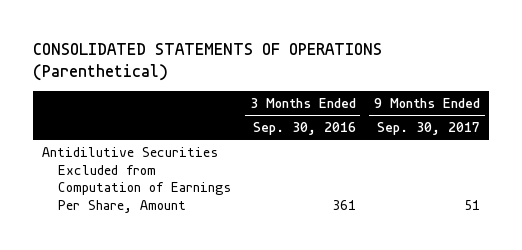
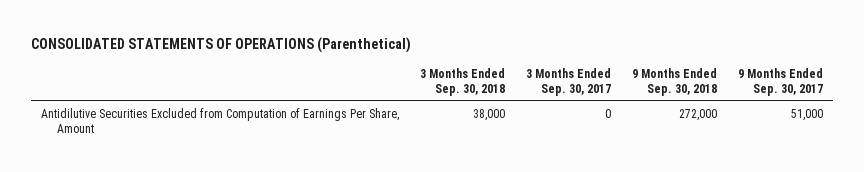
- | 3 Months Ended Sep. 30, 2016 | 9 Months Ended Sep. 30, 2017
+ | 3 Months Ended Sep. 30, 2018 | 3 Months Ended Sep. 30, 2017 | 9 Months Ended Sep. 30, 2018 | 9 Months Ended Sep. 30, 2017
- Antidilutive Securities Excluded from Computation of Earnings Per Share, Amount | 361 | 51
+ Antidilutive Securities Excluded from Computation of Earnings Per Share, Amount | 38,000 | 0 | 272,000 | 51,000

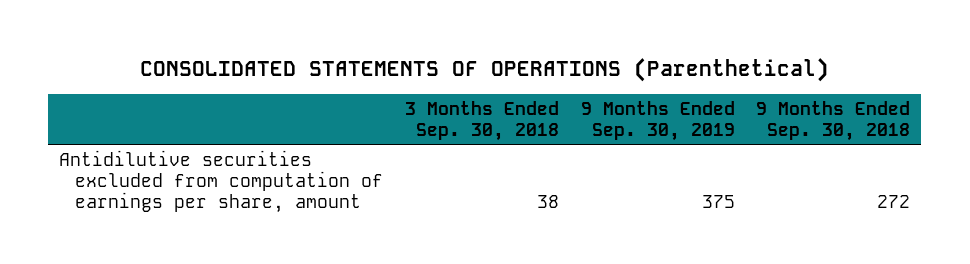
- | 3 Months Ended Sep. 30, 2018 | 3 Months Ended Sep. 30, 2017 | 9 Months Ended Sep. 30, 2018 | 9 Months Ended Sep. 30, 2017
+ | 3 Months Ended Sep. 30, 2018 | 9 Months Ended Sep. 30, 2019 | 9 Months Ended Sep. 30, 2018
- Antidilutive Securities Excluded from Computation of Earnings Per Share, Amount | 38,000 | 0 | 272,000 | 51,000
+ Antidilutive securities excluded from computation of earnings per share, amount | 38 | 375 | 272

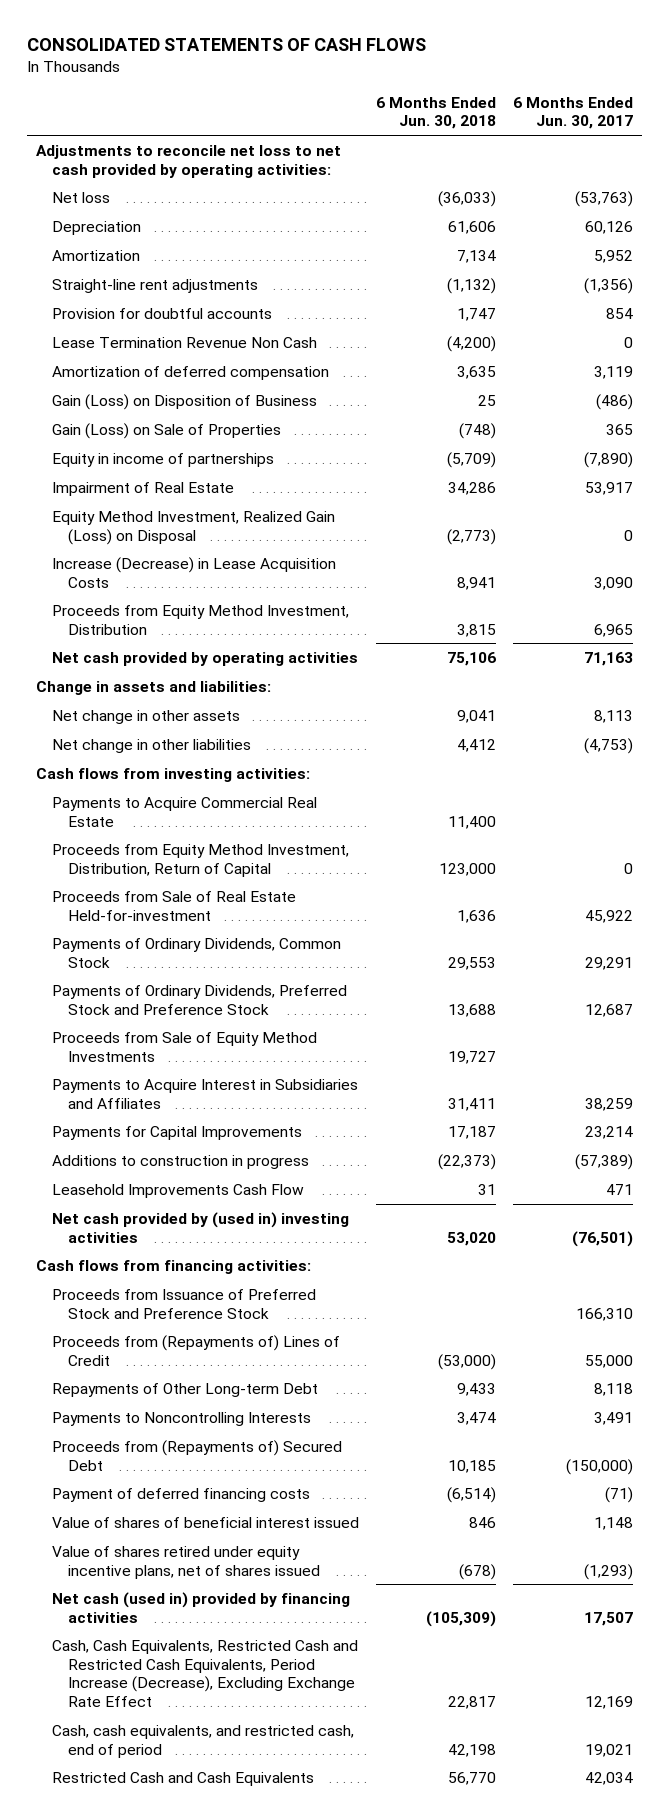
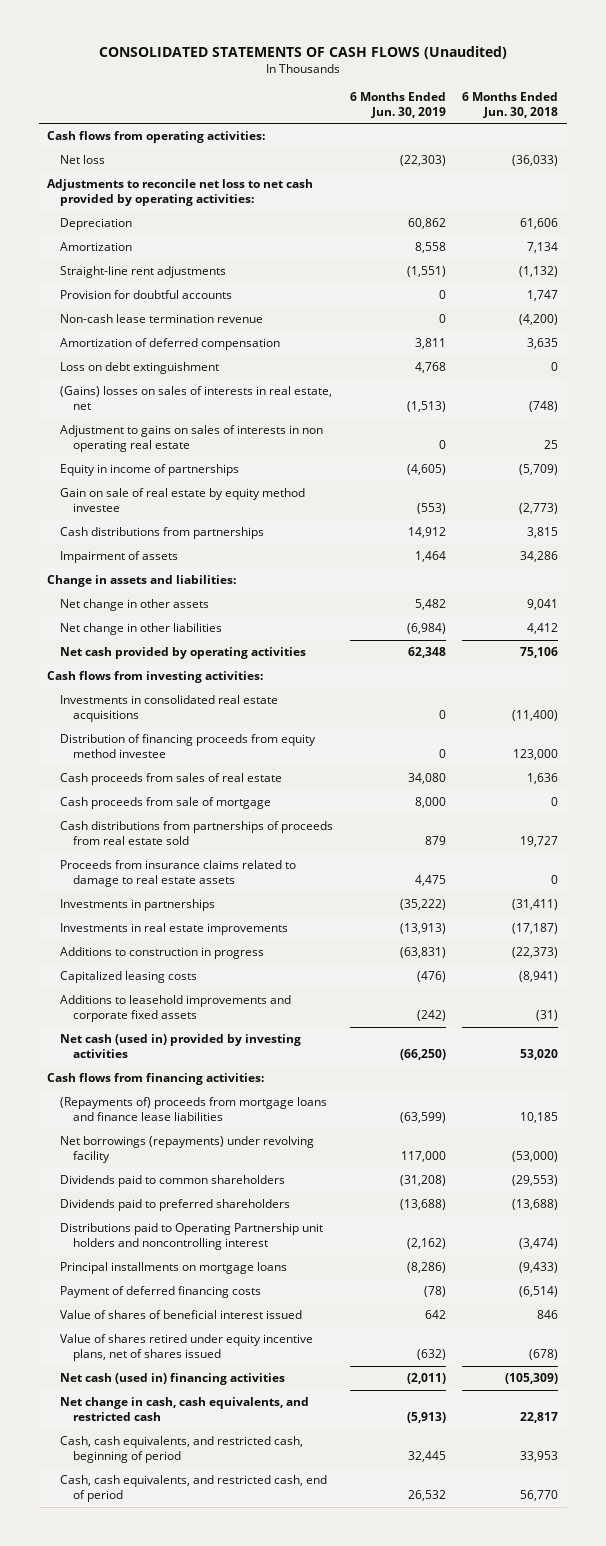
- CONSOLIDATED STATEMENTS OF CASH FLOWS
+ CONSOLIDATED STATEMENTS OF CASH FLOWS (Unaudited)
- | 6 Months Ended Jun. 30, 2018 | 6 Months Ended Jun. 30, 2017
+ | 6 Months Ended Jun. 30, 2019 | 6 Months Ended Jun. 30, 2018
+ Cash flows from operating activities:
moved down: Adjustments to reconcile net loss to net cash provided by operating activities:
- Lease Termination Revenue Non Cash | (4,200) | 0
+ Non-cash lease termination revenue | 0 | (4,200)
- Gain (Loss) on Disposition of Business | 25 | (486)
- Gain (Loss) on Sale of Properties | (748) | 365
+ Loss on debt extinguishment | 4,768 | 0
+ (Gains) losses on sales of interests in real estate, net | (1,513) | (748)
+ Adjustment to gains on sales of interests in non operating real estate | 0 | 25
- Impairment of Real Estate | 34,286 | 53,917
- Equity Method Investment, Realized Gain (Loss) on Disposal | (2,773) | 0
- Increase (Decrease) in Lease Acquisition Costs | 8,941 | 3,090
- Proceeds from Equity Method Investment, Distribution | 3,815 | 6,965
+ Gain on sale of real estate by equity method investee | (553) | (2,773)
+ Cash distributions from partnerships | 14,912 | 3,815
+ Impairment of assets | 1,464 | 34,286
moved down: Net cash provided by operating activities | 62,348 | 75,106
- Payments to Acquire Commercial Real Estate | 11,400 |
- Proceeds from Equity Method Investment, Distribution, Return of Capital | 123,000 | 0
- Proceeds from Sale of Real Estate Held-for-investment | 1,636 | 45,922
- Payments of Ordinary Dividends, Common Stock | 29,553 | 29,291
- Payments of Ordinary Dividends, Preferred Stock and Preference Stock | 13,688 | 12,687
- Proceeds from Sale of Equity Method Investments | 19,727 |
- Payments to Acquire Interest in Subsidiaries and Affiliates | 31,411 | 38,259
- Payments for Capital Improvements | 17,187 | 23,214
+ Investments in consolidated real estate acquisitions | 0 | (11,400)
+ Distribution of financing proceeds from equity method investee | 0 | 123,000
+ Cash proceeds from sales of real estate | 34,080 | 1,636
+ Cash proceeds from sale of mortgage | 8,000 | 0
+ Cash distributions from partnerships of proceeds from real estate sold | 879 | 19,727
+ Proceeds from insurance claims related to damage to real estate assets | 4,475 | 0
+ Investments in partnerships | (35,222) | (31,411)
+ Investments in real estate improvements | (13,913) | (17,187)
- Leasehold Improvements Cash Flow | 31 | 471
- Net cash provided by (used in) investing activities | 53,020 | (76,501)
+ Capitalized leasing costs | (476) | (8,941)
+ Additions to leasehold improvements and corporate fixed assets | (242) | (31)
+ Net cash (used in) provided by investing activities | (66,250) | 53,020
- Proceeds from Issuance of Preferred Stock and Preference Stock | | 166,310
- Proceeds from (Repayments of) Lines of Credit | (53,000) | 55,000
- Repayments of Other Long-term Debt | 9,433 | 8,118
- Payments to Noncontrolling Interests | 3,474 | 3,491
- Proceeds from (Repayments of) Secured Debt | 10,185 | (150,000)
+ (Repayments of) proceeds from mortgage loans and finance lease liabilities | (63,599) | 10,185
+ Net borrowings (repayments) under revolving facility | 117,000 | (53,000)
+ Dividends paid to common shareholders | (31,208) | (29,553)
+ Dividends paid to preferred shareholders | (13,688) | (13,688)
+ Distributions paid to Operating Partnership unit holders and noncontrolling interest | (2,162) | (3,474)
+ Principal installments on mortgage loans | (8,286) | (9,433)
- Net cash (used in) provided by financing activities | (105,309) | 17,507
- Cash, Cash Equivalents, Restricted Cash and Restricted Cash Equivalents, Period Increase (Decrease), Excluding Exchange Rate Effect | 22,817 | 12,169
- Cash, cash equivalents, and restricted cash, end of period | 42,198 | 19,021
- Restricted Cash and Cash Equivalents | 56,770 | 42,034
+ Net cash (used in) financing activities | (2,011) | (105,309)
+ Net change in cash, cash equivalents, and restricted cash | (5,913) | 22,817
+ Cash, cash equivalents, and restricted cash, beginning of period | 32,445 | 33,953
+ Cash, cash equivalents, and restricted cash, end of period | 26,532 | 56,770

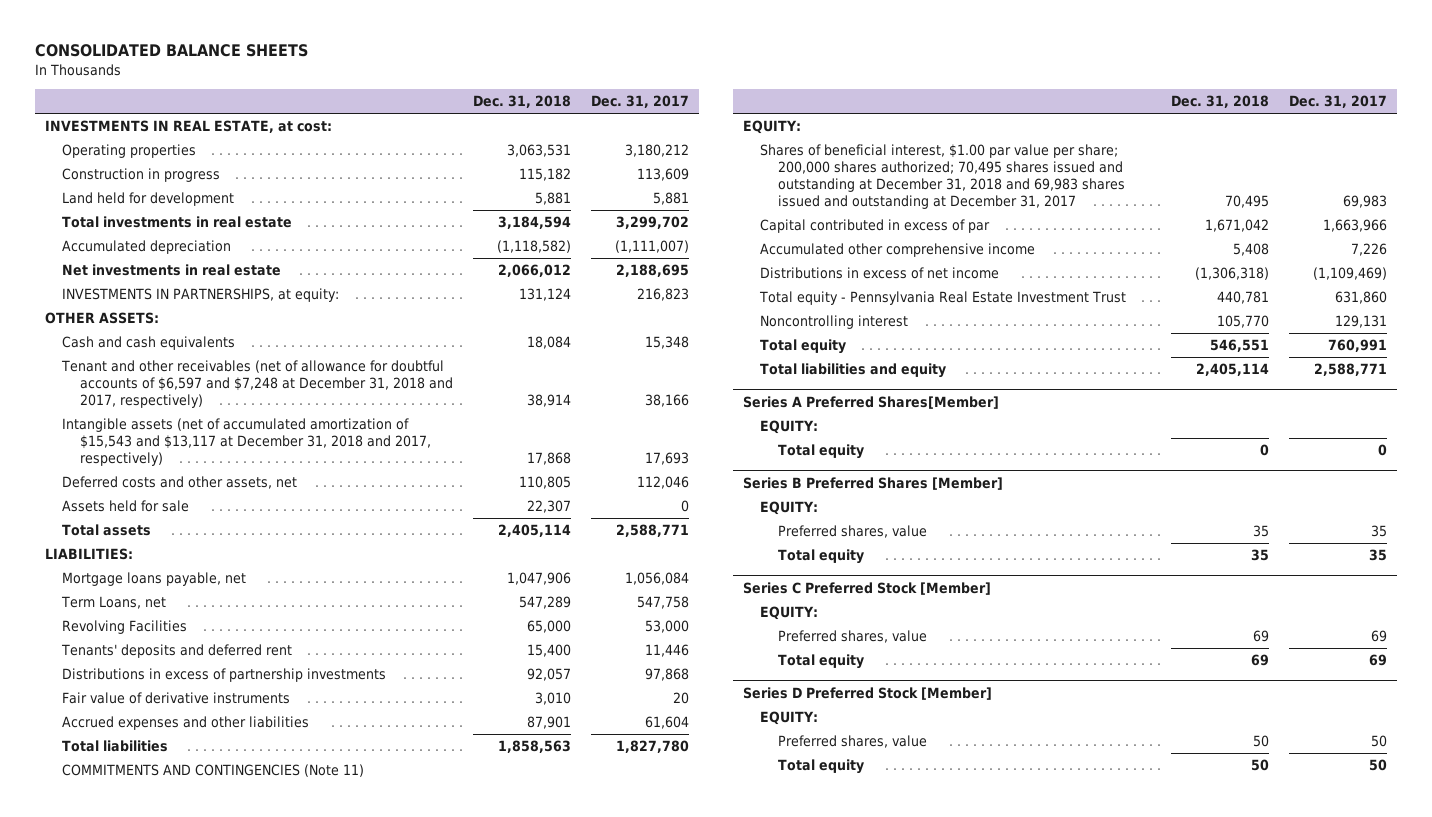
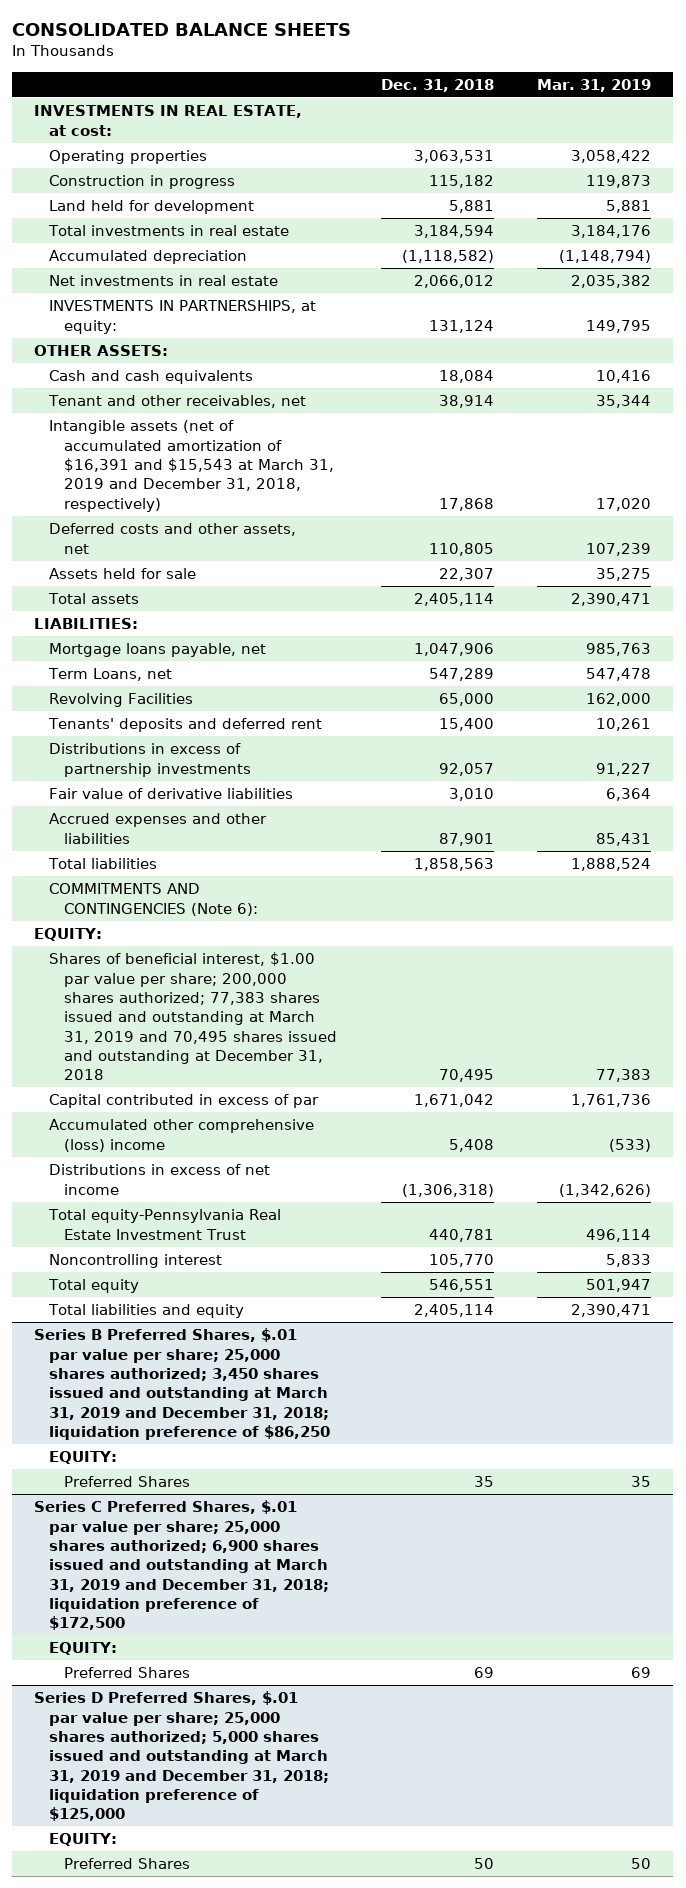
- | Dec. 31, 2018 | Dec. 31, 2017
+ | Dec. 31, 2018 | Mar. 31, 2019
- Tenant and other receivables (net of allowance for doubtful accounts of $6,597 and $7,248 at December 31, 2018 and 2017, respectively) | 38,914 | 38,166
- Intangible assets (net of accumulated amortization of $15,543 and $13,117 at December 31, 2018 and 2017, respectively) | 17,868 | 17,693
+ Tenant and other receivables, net | 38,914 | 35,344
+ Intangible assets (net of accumulated amortization of $16,391 and $15,543 at March 31, 2019 and December 31, 2018, respectively) | 17,868 | 17,020
- Fair value of derivative instruments | 3,010 | 20
+ Fair value of derivative liabilities | 3,010 | 6,364
- COMMITMENTS AND CONTINGENCIES (Note 11)
+ COMMITMENTS AND CONTINGENCIES (Note 6):
- Shares of beneficial interest, $1.00 par value per share; 200,000 shares authorized; 70,495 shares issued and outstanding at December 31, 2018 and 69,983 shares issued and outstanding at December 31, 2017 | 70,495 | 69,983
+ Shares of beneficial interest, $1.00 par value per share; 200,000 shares authorized; 77,383 shares issued and outstanding at March 31, 2019 and 70,495 shares issued and outstanding at December 31, 2018 | 70,495 | 77,383
- Accumulated other comprehensive income | 5,408 | 7,226
+ Accumulated other comprehensive (loss) income | 5,408 | (533)
- Total equity - Pennsylvania Real Estate Investment Trust | 440,781 | 631,860
+ Total equity-Pennsylvania Real Estate Investment Trust | 440,781 | 496,114
- Series A Preferred Shares[Member]
- EQUITY:
- Total equity | 0 | 0
- Series B Preferred Shares [Member]
+ Series B Preferred Shares, $.01 par value per share; 25,000 shares authorized; 3,450 shares issued and outstanding at March 31, 2019 and December 31, 2018; liquidation preference of $86,250
- Preferred shares, value | 35 | 35
- Total equity | 35 | 35
- Series C Preferred Stock [Member]
+ Preferred Shares | 35 | 35
+ Series C Preferred Shares, $.01 par value per share; 25,000 shares authorized; 6,900 shares issued and outstanding at March 31, 2019 and December 31, 2018; liquidation preference of $172,500
- Preferred shares, value | 69 | 69
- Total equity | 69 | 69
- Series D Preferred Stock [Member]
+ Preferred Shares | 69 | 69
+ Series D Preferred Shares, $.01 par value per share; 25,000 shares authorized; 5,000 shares issued and outstanding at March 31, 2019 and December 31, 2018; liquidation preference of $125,000
- Preferred shares, value | 50 | 50
- Total equity | 50 | 50
+ Preferred Shares | 50 | 50

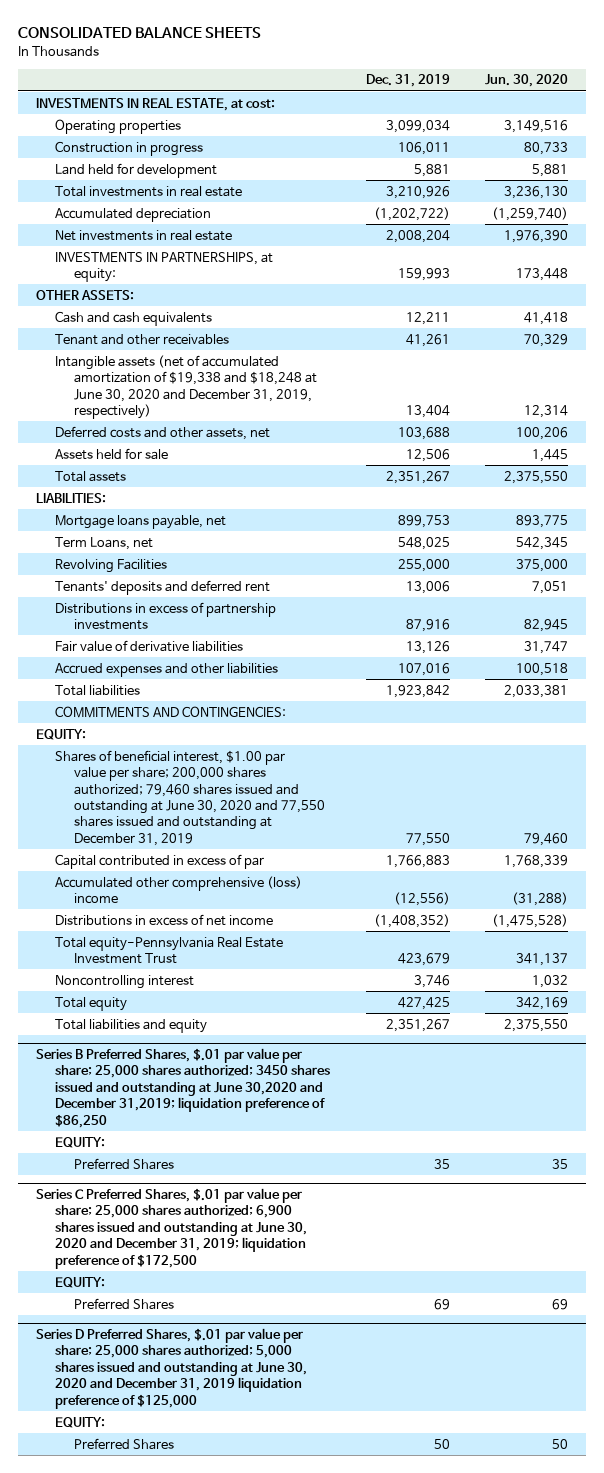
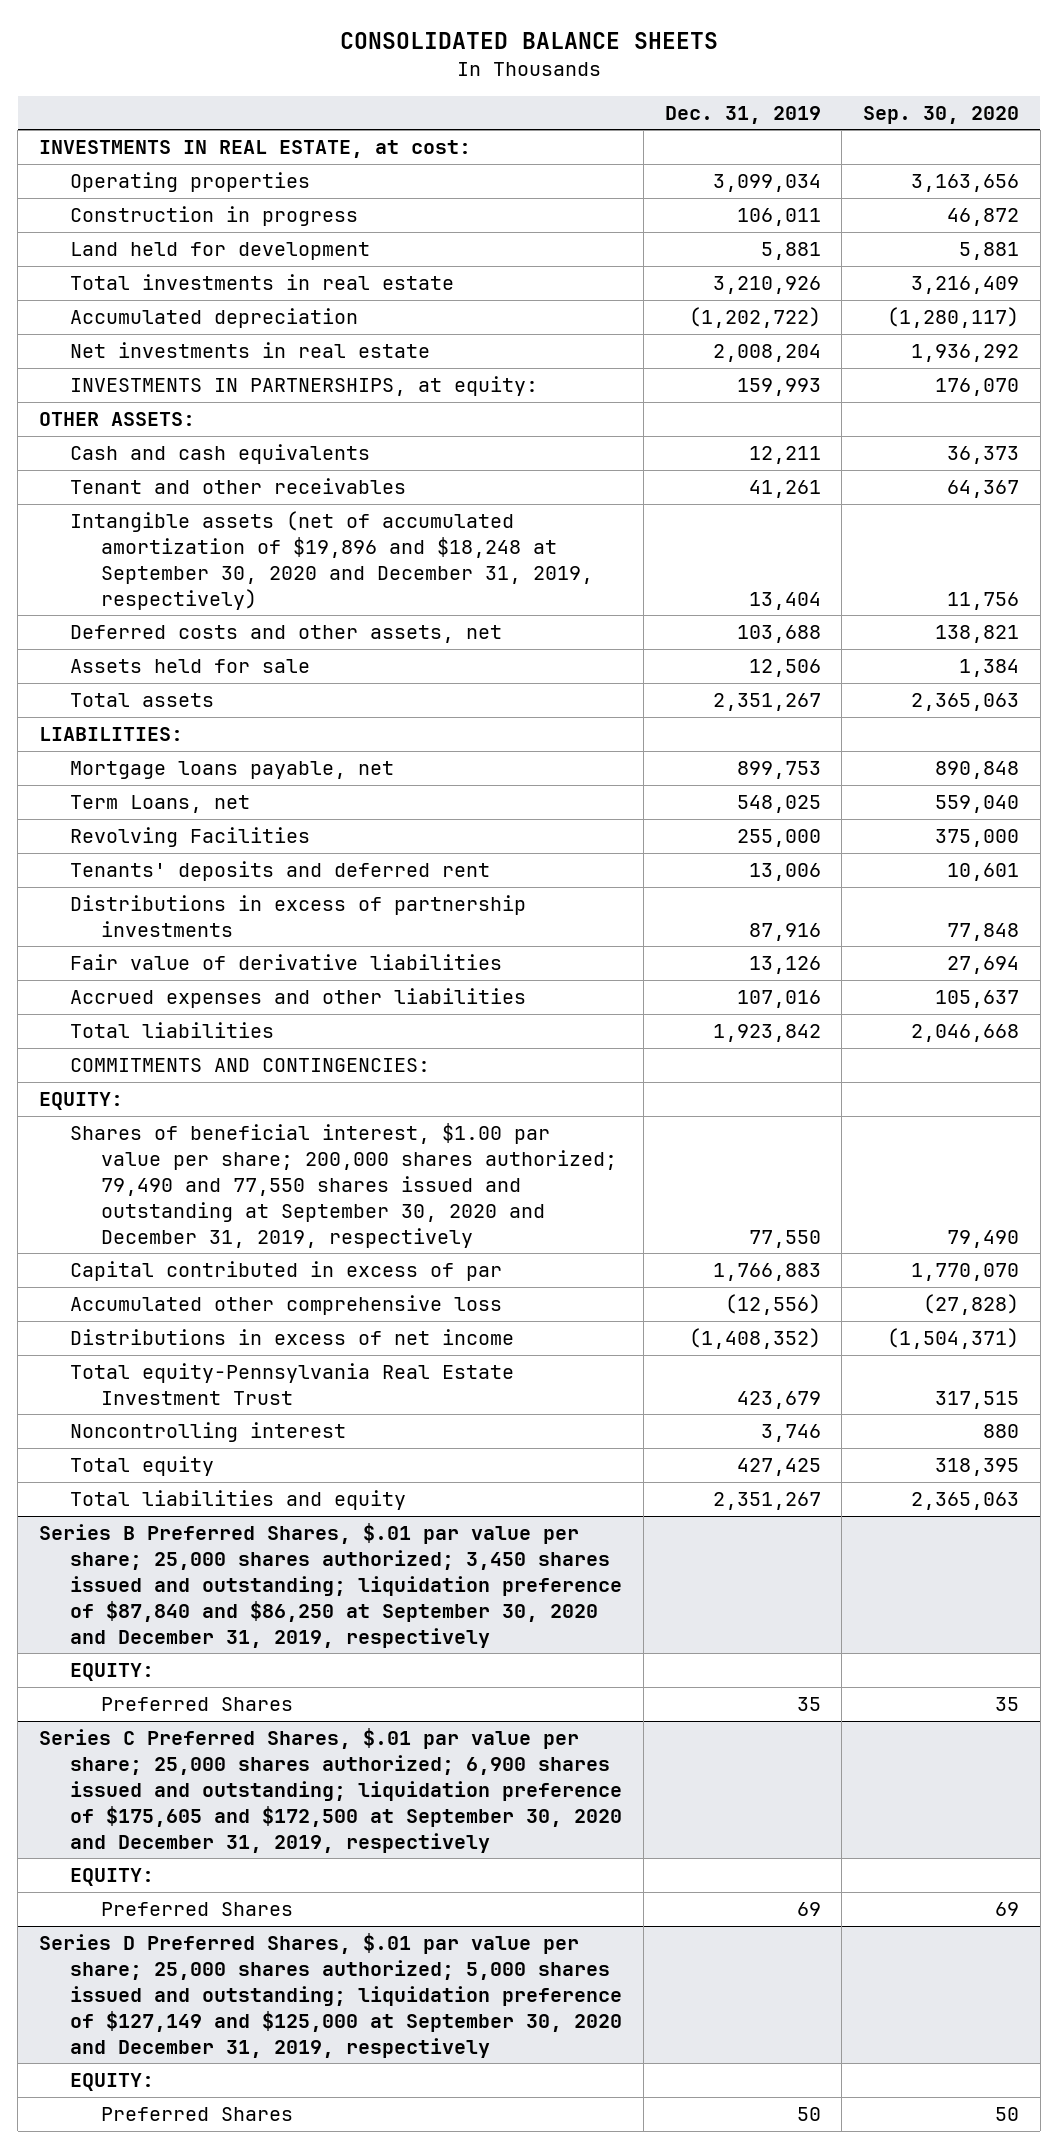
- | Dec. 31, 2019 | Jun. 30, 2020
+ | Dec. 31, 2019 | Sep. 30, 2020
- Intangible assets (net of accumulated amortization of $19,338 and $18,248 at June 30, 2020 and December 31, 2019, respectively) | 13,404 | 12,314
+ Intangible assets (net of accumulated amortization of $19,896 and $18,248 at September 30, 2020 and December 31, 2019, respectively) | 13,404 | 11,756
- Shares of beneficial interest, $1.00 par value per share; 200,000 shares authorized; 79,460 shares issued and outstanding at June 30, 2020 and 77,550 shares issued and outstanding at December 31, 2019 | 77,550 | 79,460
+ Shares of beneficial interest, $1.00 par value per share; 200,000 shares authorized; 79,490 and 77,550 shares issued and outstanding at September 30, 2020 and December 31, 2019, respectively | 77,550 | 79,490
- Accumulated other comprehensive (loss) income | (12,556) | (31,288)
+ Accumulated other comprehensive loss | (12,556) | (27,828)
- Series B Preferred Shares, $.01 par value per share; 25,000 shares authorized; 3450 shares issued and outstanding at June 30,2020 and December 31,2019; liquidation preference of $86,250
+ Series B Preferred Shares, $.01 par value per share; 25,000 shares authorized; 3,450 shares issued and outstanding; liquidation preference of $87,840 and $86,250 at September 30, 2020 and December 31, 2019, respectively
- Series C Preferred Shares, $.01 par value per share; 25,000 shares authorized; 6,900 shares issued and outstanding at June 30, 2020 and December 31, 2019; liquidation preference of $172,500
+ Series C Preferred Shares, $.01 par value per share; 25,000 shares authorized; 6,900 shares issued and outstanding; liquidation preference of $175,605 and $172,500 at September 30, 2020 and December 31, 2019, respectively
- Series D Preferred Shares, $.01 par value per share; 25,000 shares authorized; 5,000 shares issued and outstanding at June 30, 2020 and December 31, 2019 liquidation preference of $125,000
+ Series D Preferred Shares, $.01 par value per share; 25,000 shares authorized; 5,000 shares issued and outstanding; liquidation preference of $127,149 and $125,000 at September 30, 2020 and December 31, 2019, respectively

